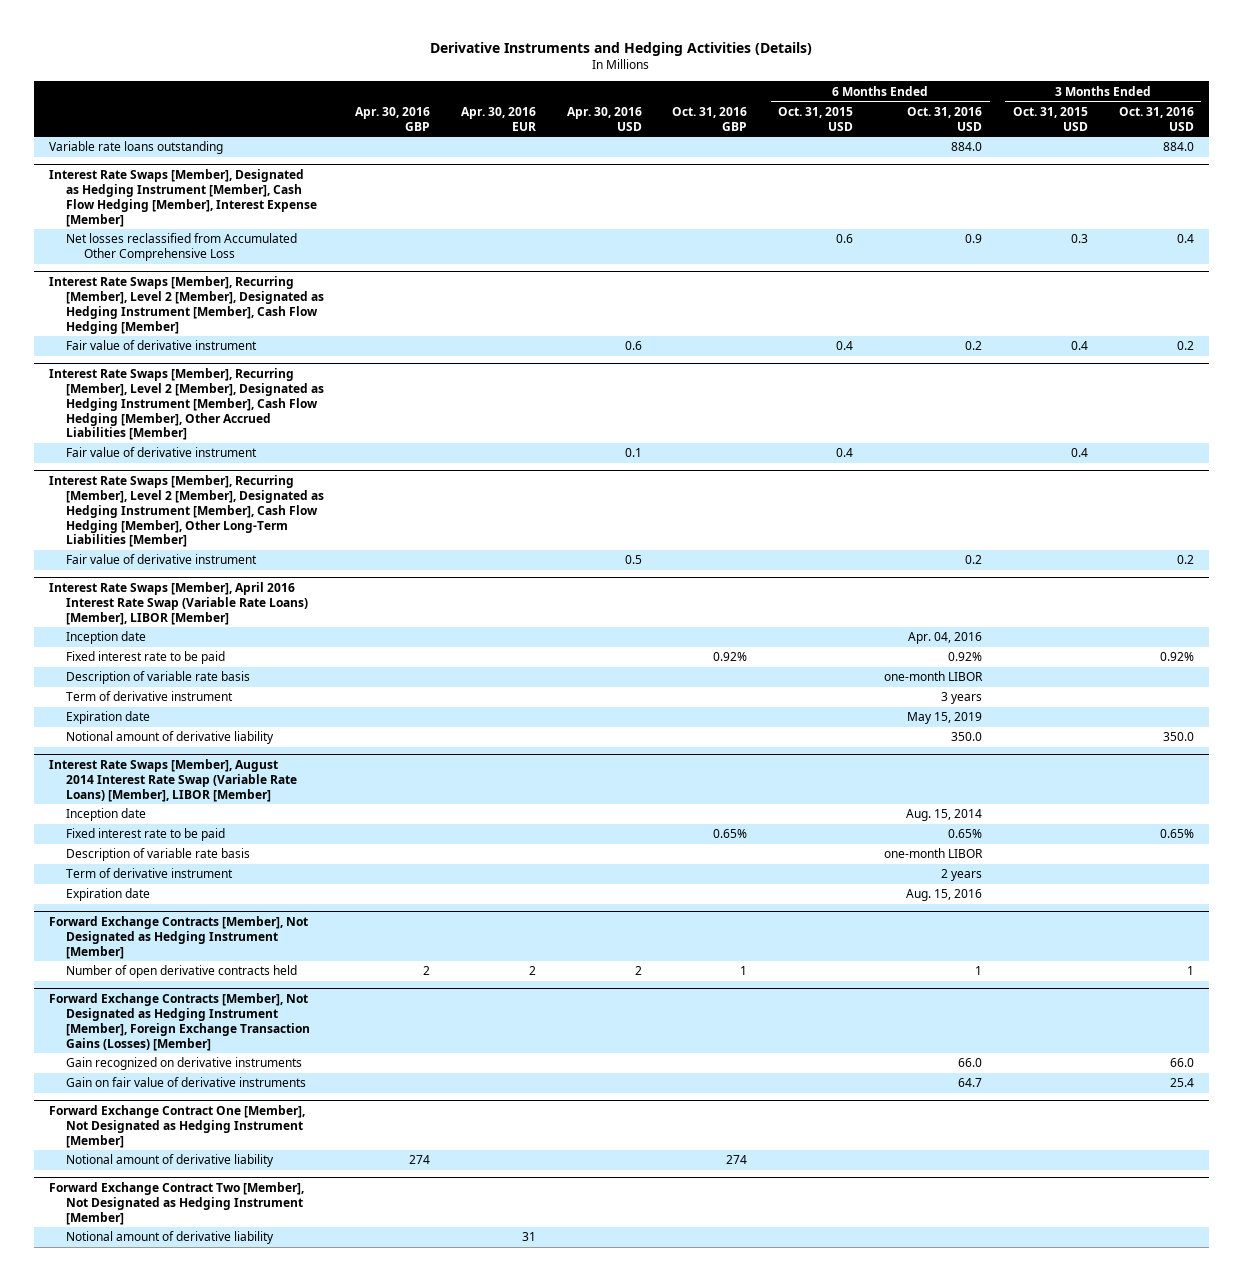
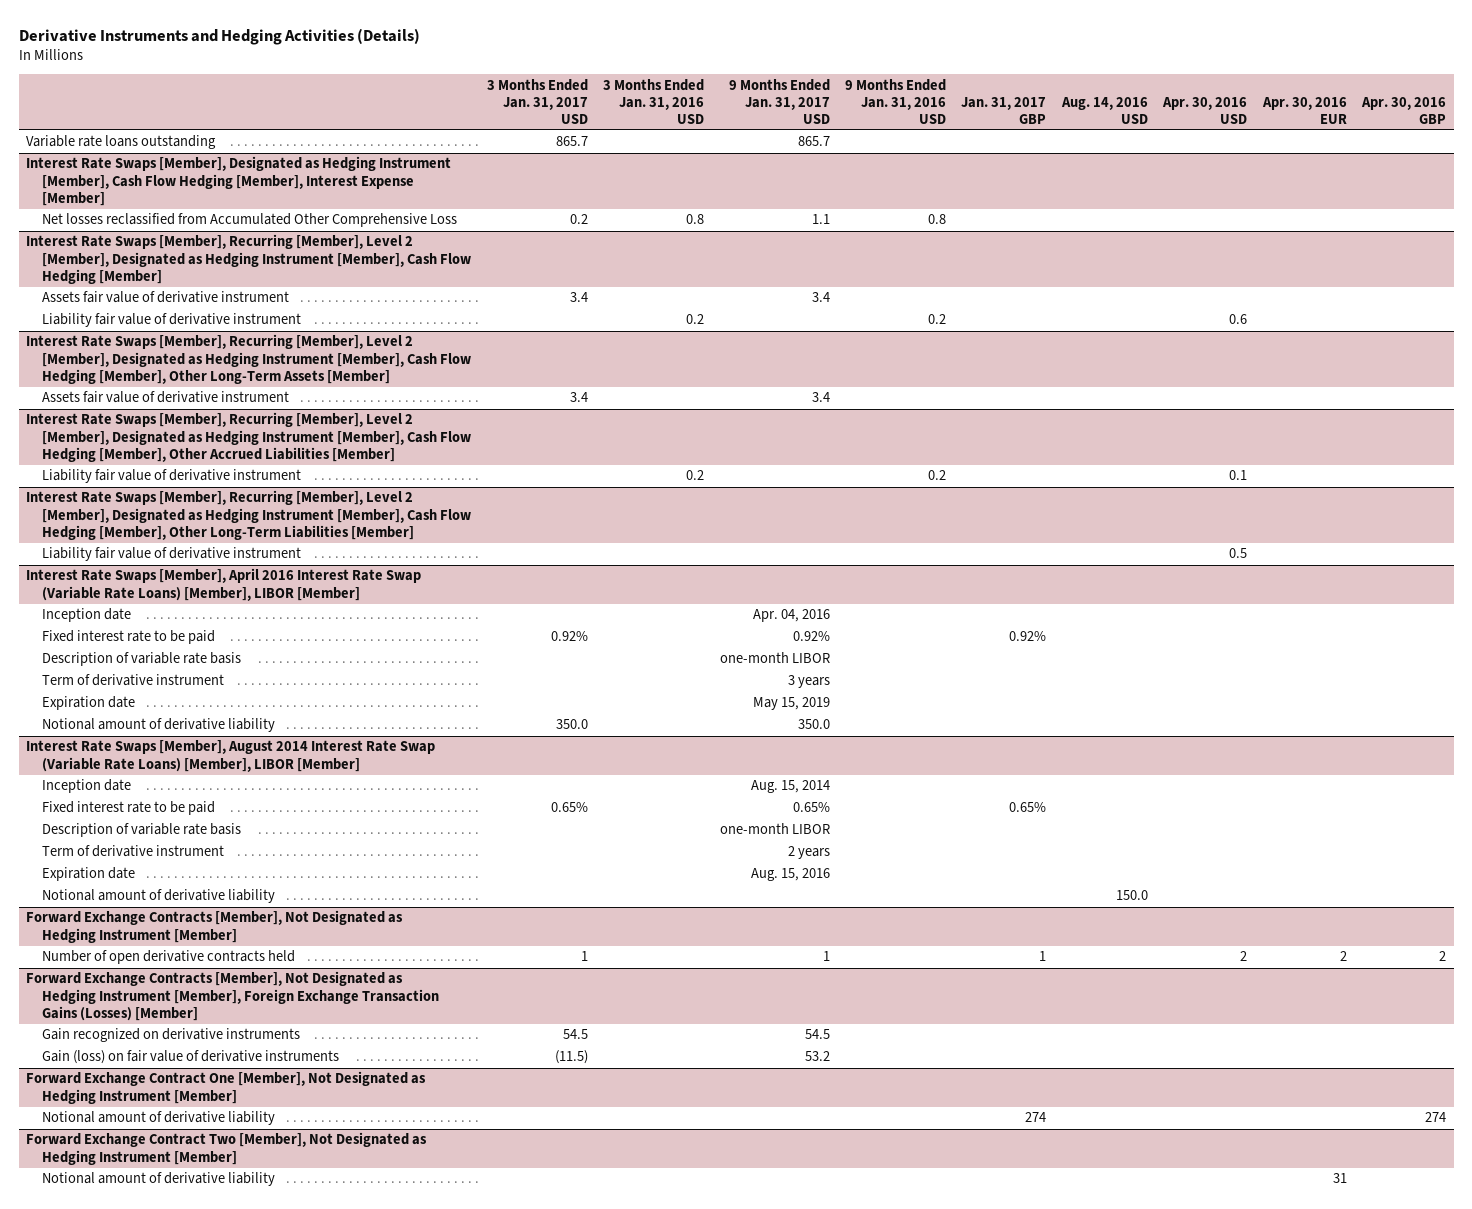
- | Apr. 30, 2016 GBP | Apr. 30, 2016 EUR | Apr. 30, 2016 USD | Oct. 31, 2016 GBP | 6 Months Ended Oct. 31, 2015 USD | 6 Months Ended Oct. 31, 2016 USD | 3 Months Ended Oct. 31, 2015 USD | 3 Months Ended Oct. 31, 2016 USD
+ | 3 Months Ended Jan. 31, 2017 USD | 3 Months Ended Jan. 31, 2016 USD | 9 Months Ended Jan. 31, 2017 USD | 9 Months Ended Jan. 31, 2016 USD | Jan. 31, 2017 GBP | Aug. 14, 2016 USD | Apr. 30, 2016 USD | Apr. 30, 2016 EUR | Apr. 30, 2016 GBP
@ Interest Rate Swaps [Member], Recurring [Member], Level 2 [Member], Designated as Hedging Instrument [Member], Cash Flow Hedging [Member]
- Fair value of derivative instrument | | | 0.6 | | 0.4 | 0.2 | 0.4 | 0.2
+ Assets fair value of derivative instrument | 3.4 | | 3.4 | | | | | |
+ Liability fair value of derivative instrument | | 0.2 | | 0.2 | | | 0.6 | |
+ Interest Rate Swaps [Member], Recurring [Member], Level 2 [Member], Designated as Hedging Instrument [Member], Cash Flow Hedging [Member], Other Long-Term Assets [Member]
+ Assets fair value of derivative instrument | 3.4 | | 3.4 | | | | | |
@ Interest Rate Swaps [Member], Recurring [Member], Level 2 [Member], Designated as Hedging Instrument [Member], Cash Flow Hedging [Member], Other Accrued Liabilities [Member]
- Fair value of derivative instrument | | | 0.1 | | 0.4 | | 0.4 |
+ Liability fair value of derivative instrument | | 0.2 | | 0.2 | | | 0.1 | |
@ Interest Rate Swaps [Member], Recurring [Member], Level 2 [Member], Designated as Hedging Instrument [Member], Cash Flow Hedging [Member], Other Long-Term Liabilities [Member]
- Fair value of derivative instrument | | | 0.5 | | | 0.2 | | 0.2
+ Liability fair value of derivative instrument | | | | | | | 0.5 | |
@ Interest Rate Swaps [Member], August 2014 Interest Rate Swap (Variable Rate Loans) [Member], LIBOR [Member]
+ Notional amount of derivative liability | | | | | | 150.0 | | |
@ Forward Exchange Contracts [Member], Not Designated as Hedging Instrument [Member], Foreign Exchange Transaction Gains (Losses) [Member]
- Gain on fair value of derivative instruments | | | | | | 64.7 | | 25.4
+ Gain (loss) on fair value of derivative instruments | (11.5) | | 53.2 | | | | | |

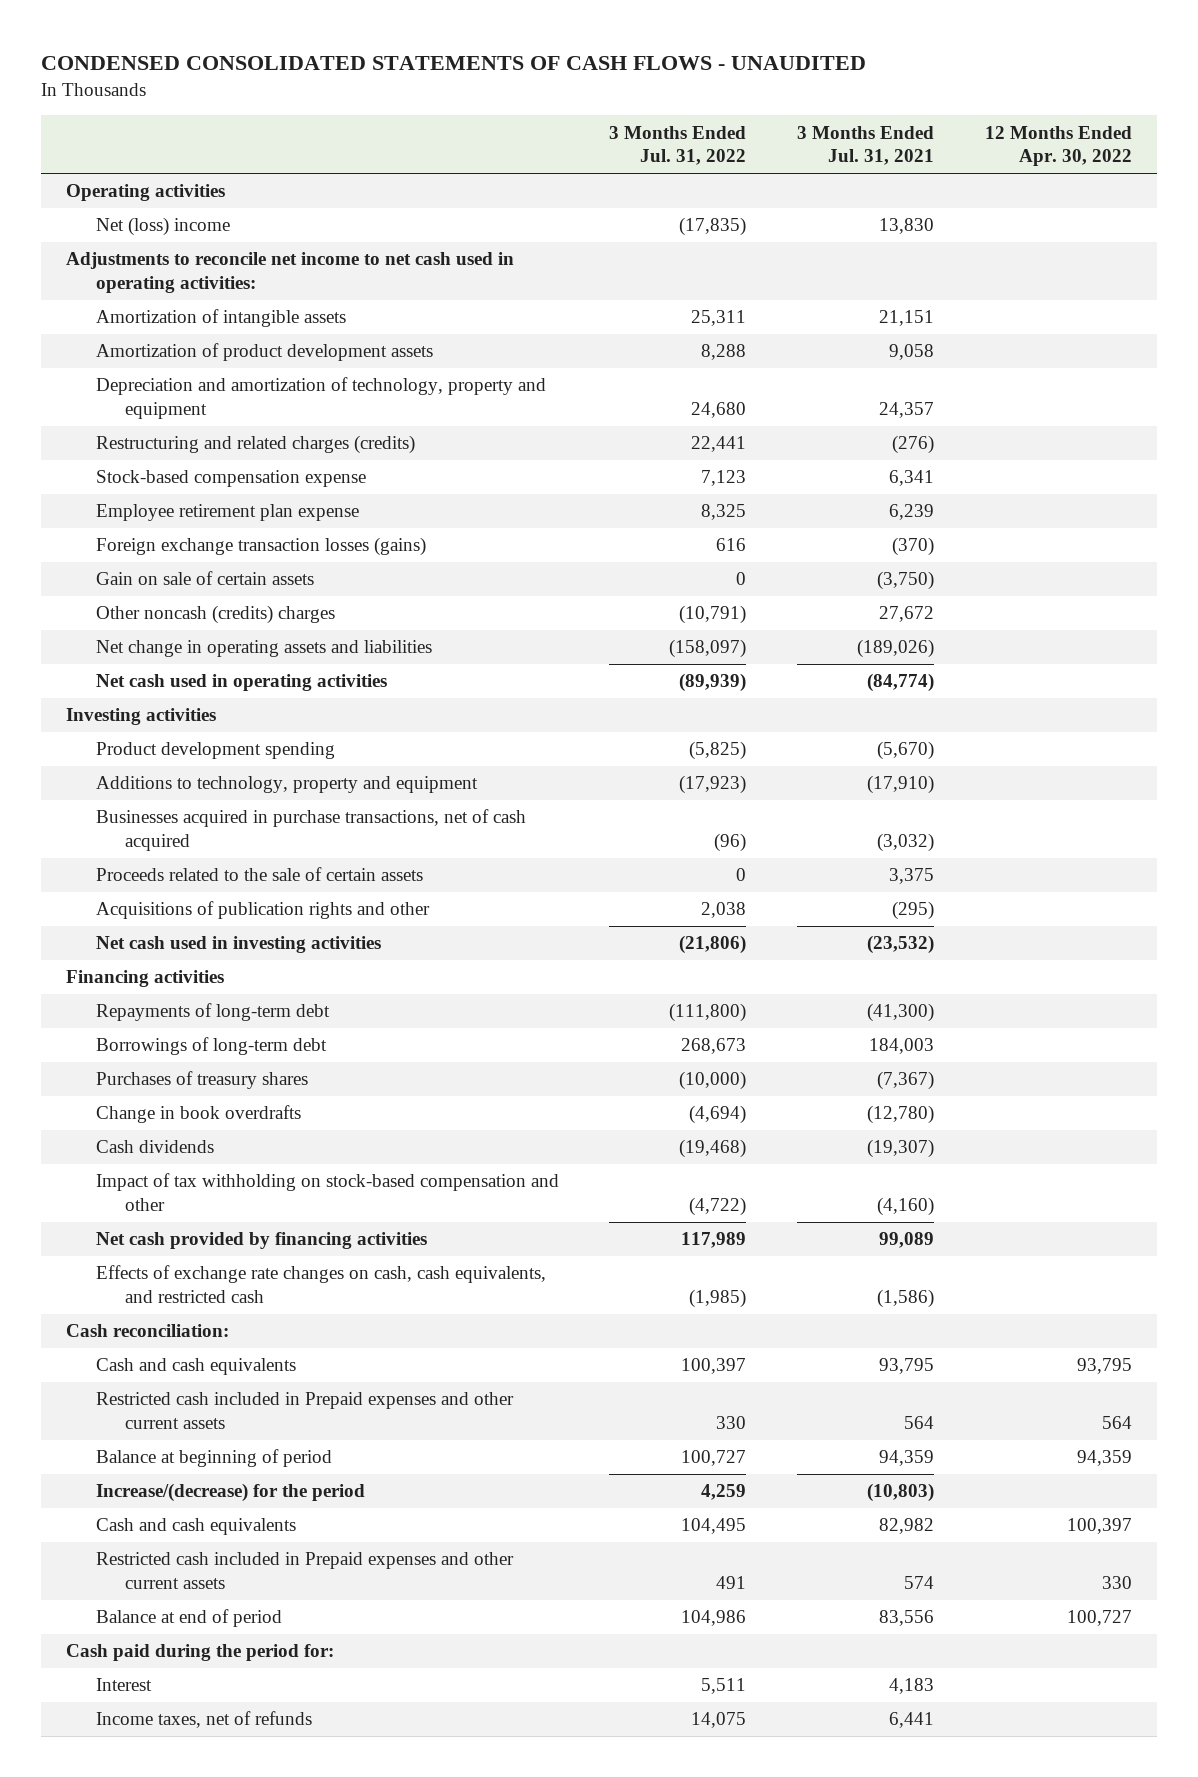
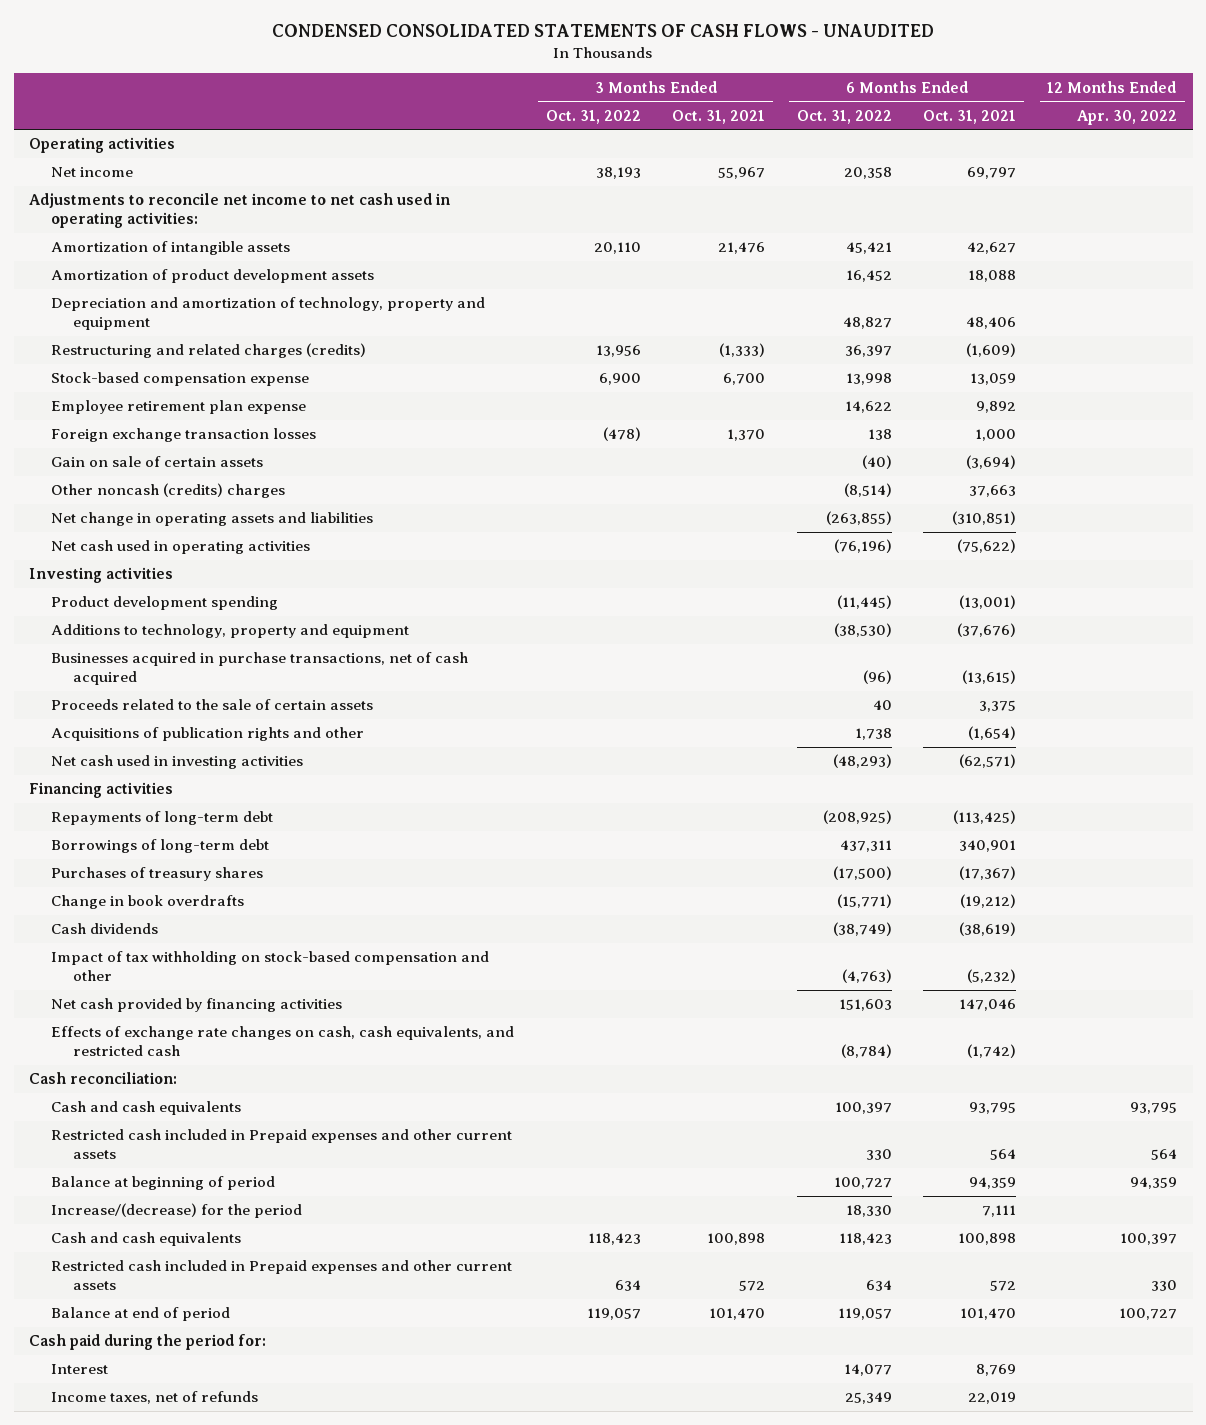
- | 3 Months Ended Jul. 31, 2022 | 3 Months Ended Jul. 31, 2021 | 12 Months Ended Apr. 30, 2022
+ | 3 Months Ended Oct. 31, 2022 | 3 Months Ended Oct. 31, 2021 | 6 Months Ended Oct. 31, 2022 | 6 Months Ended Oct. 31, 2021 | 12 Months Ended Apr. 30, 2022
- Net (loss) income | (17,835) | 13,830 |
+ Net income | 38,193 | 55,967 | 20,358 | 69,797 |
- Foreign exchange transaction losses (gains) | 616 | (370) |
+ Foreign exchange transaction losses | (478) | 1,370 | 138 | 1,000 |

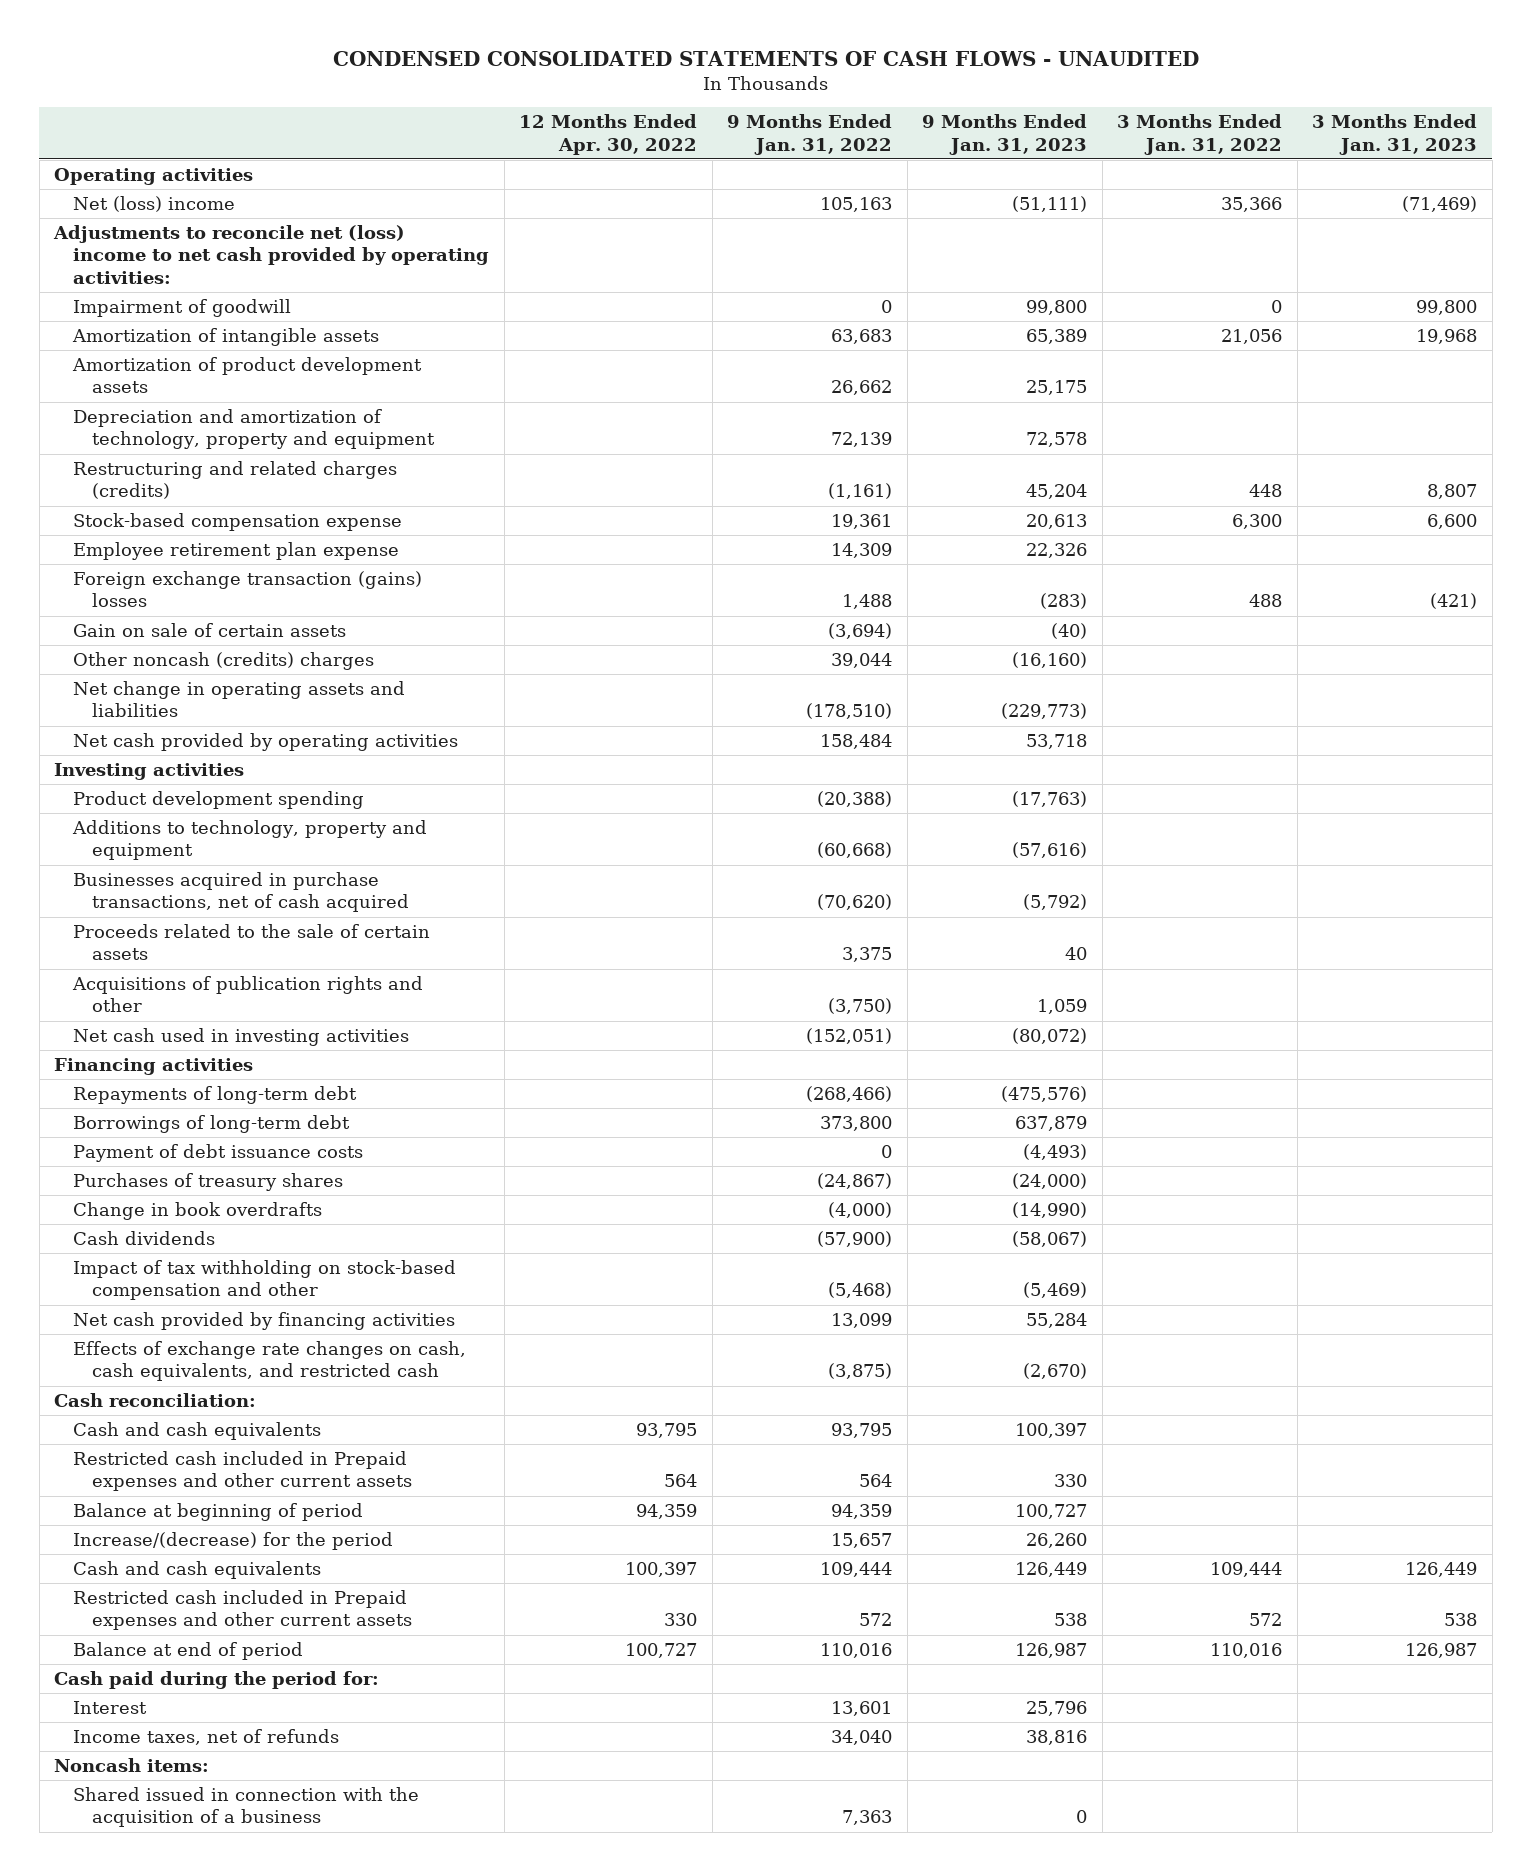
- | 3 Months Ended Oct. 31, 2022 | 3 Months Ended Oct. 31, 2021 | 6 Months Ended Oct. 31, 2022 | 6 Months Ended Oct. 31, 2021 | 12 Months Ended Apr. 30, 2022
+ | 12 Months Ended Apr. 30, 2022 | 9 Months Ended Jan. 31, 2022 | 9 Months Ended Jan. 31, 2023 | 3 Months Ended Jan. 31, 2022 | 3 Months Ended Jan. 31, 2023
- Net income | 38,193 | 55,967 | 20,358 | 69,797 |
- Adjustments to reconcile net income to net cash used in operating activities:
+ Net (loss) income | | 105,163 | (51,111) | 35,366 | (71,469)
+ Adjustments to reconcile net (loss) income to net cash provided by operating activities:
+ Impairment of goodwill | | 0 | 99,800 | 0 | 99,800
- Foreign exchange transaction losses | (478) | 1,370 | 138 | 1,000 |
+ Foreign exchange transaction (gains) losses | | 1,488 | (283) | 488 | (421)
- Net cash used in operating activities | | | (76,196) | (75,622) |
+ Net cash provided by operating activities | | 158,484 | 53,718 | |
+ Payment of debt issuance costs | | 0 | (4,493) | |
+ Noncash items:
+ Shared issued in connection with the acquisition of a business | | 7,363 | 0 | |

